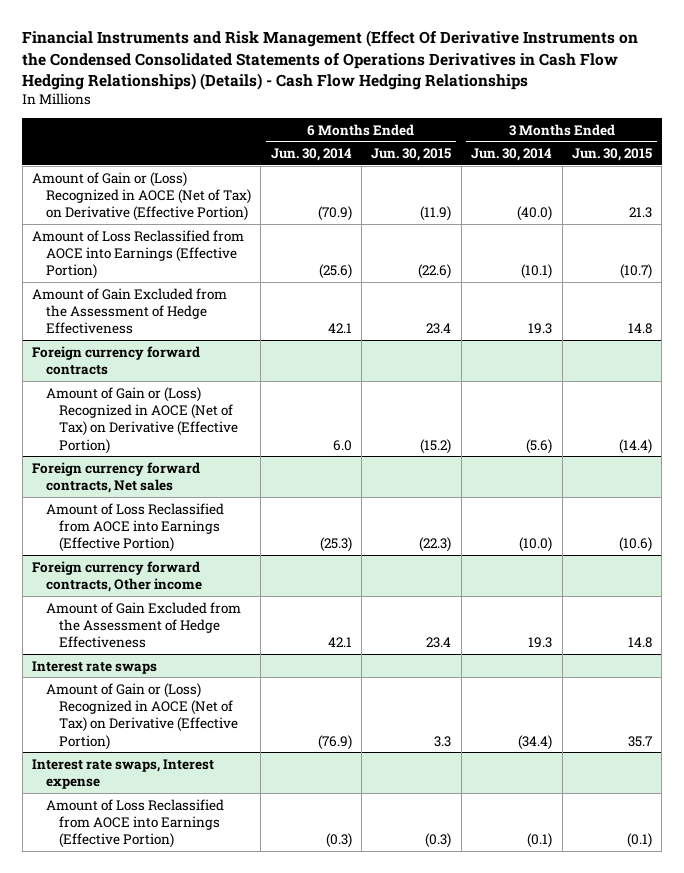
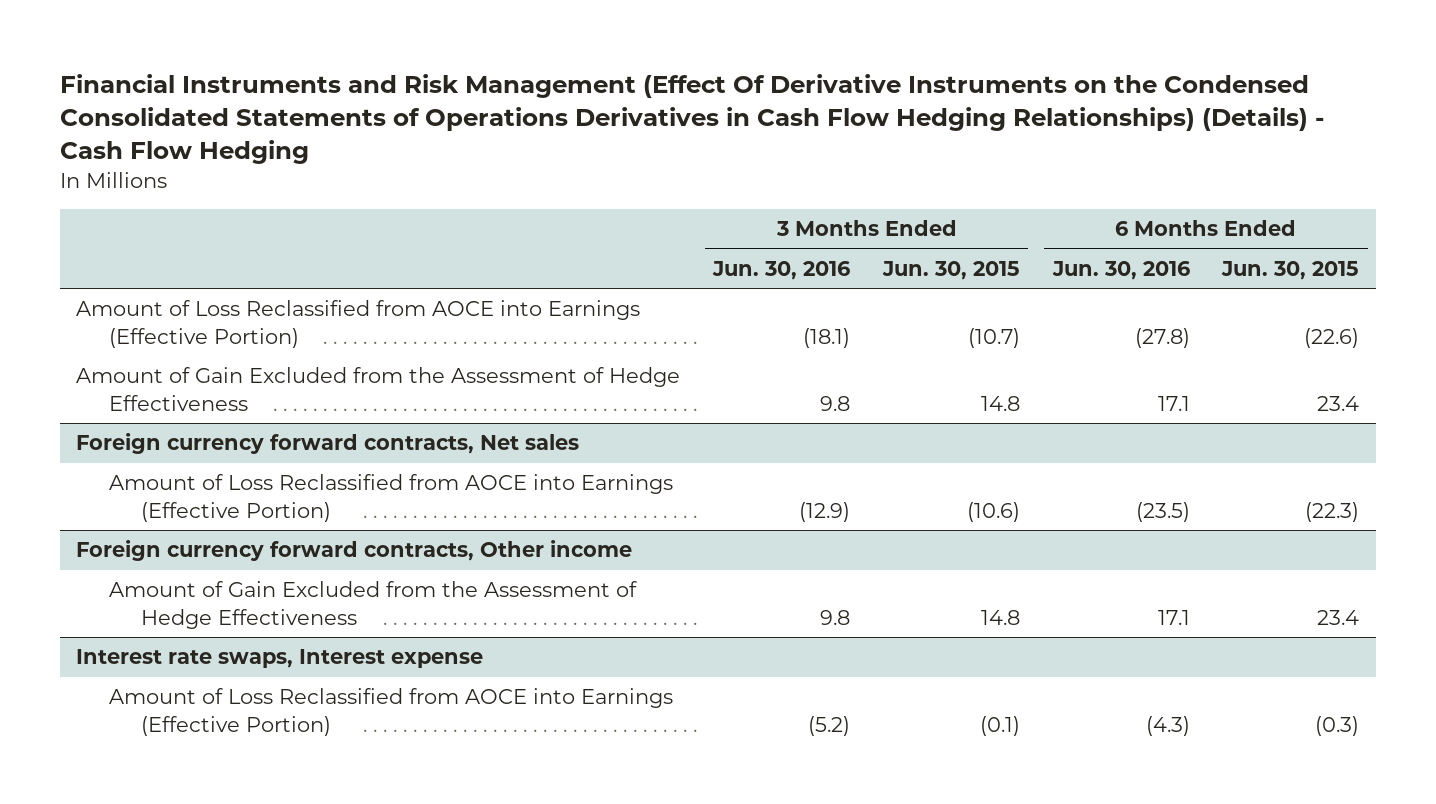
- Financial Instruments and Risk Management (Effect Of Derivative Instruments on the Condensed Consolidated Statements of Operations Derivatives in Cash Flow Hedging Relationships) (Details) - Cash Flow Hedging Relationships
+ Financial Instruments and Risk Management (Effect Of Derivative Instruments on the Condensed Consolidated Statements of Operations Derivatives in Cash Flow Hedging Relationships) (Details) - Cash Flow Hedging
- | 6 Months Ended Jun. 30, 2014 | 6 Months Ended Jun. 30, 2015 | 3 Months Ended Jun. 30, 2014 | 3 Months Ended Jun. 30, 2015
+ | 3 Months Ended Jun. 30, 2016 | 3 Months Ended Jun. 30, 2015 | 6 Months Ended Jun. 30, 2016 | 6 Months Ended Jun. 30, 2015
- Amount of Gain or (Loss) Recognized in AOCE (Net of Tax) on Derivative (Effective Portion) | (70.9) | (11.9) | (40.0) | 21.3
- Foreign currency forward contracts
- Amount of Gain or (Loss) Recognized in AOCE (Net of Tax) on Derivative (Effective Portion) | 6.0 | (15.2) | (5.6) | (14.4)
- Interest rate swaps
- Amount of Gain or (Loss) Recognized in AOCE (Net of Tax) on Derivative (Effective Portion) | (76.9) | 3.3 | (34.4) | 35.7

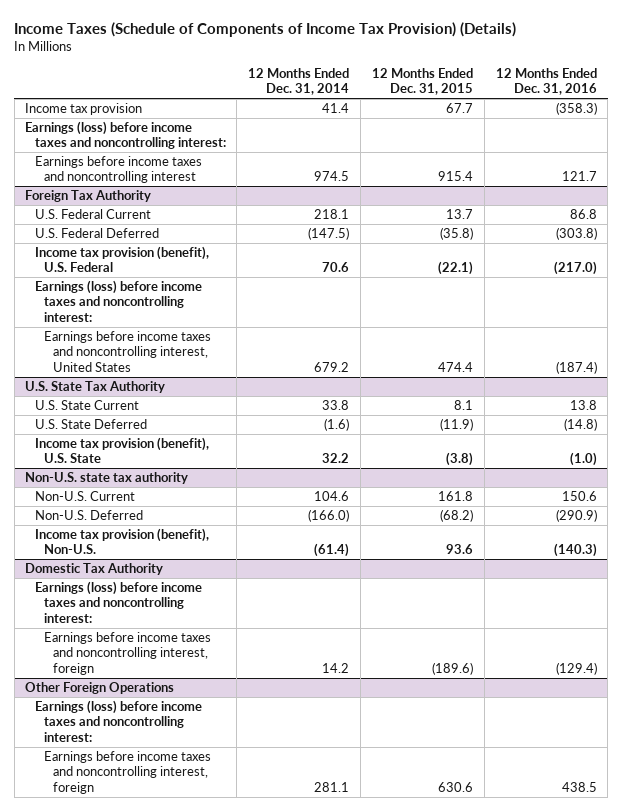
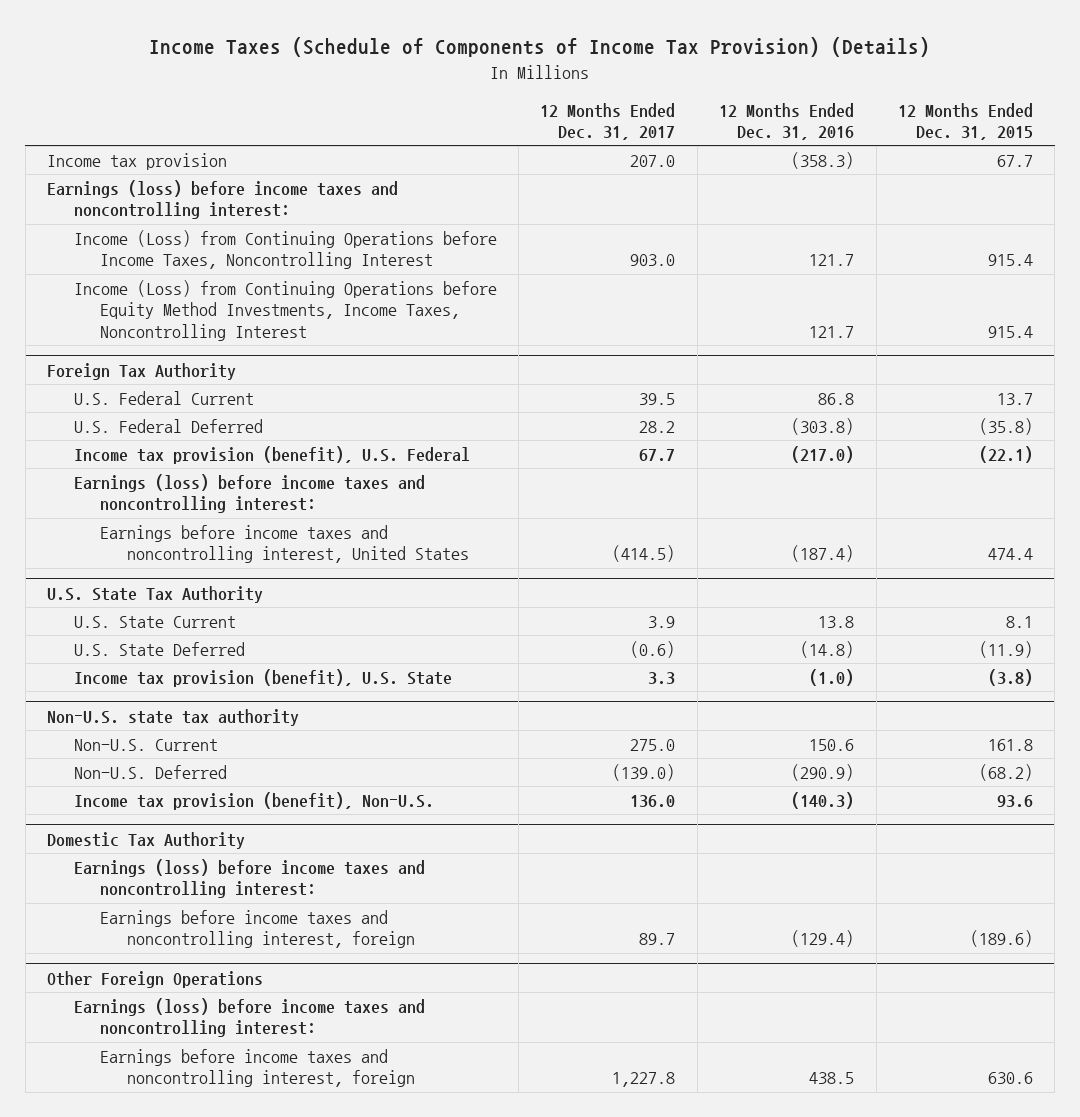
- | 12 Months Ended Dec. 31, 2014 | 12 Months Ended Dec. 31, 2015 | 12 Months Ended Dec. 31, 2016
+ | 12 Months Ended Dec. 31, 2017 | 12 Months Ended Dec. 31, 2016 | 12 Months Ended Dec. 31, 2015
- Earnings before income taxes and noncontrolling interest | 974.5 | 915.4 | 121.7
+ Income (Loss) from Continuing Operations before Income Taxes, Noncontrolling Interest | 903.0 | 121.7 | 915.4
+ Income (Loss) from Continuing Operations before Equity Method Investments, Income Taxes, Noncontrolling Interest | | 121.7 | 915.4

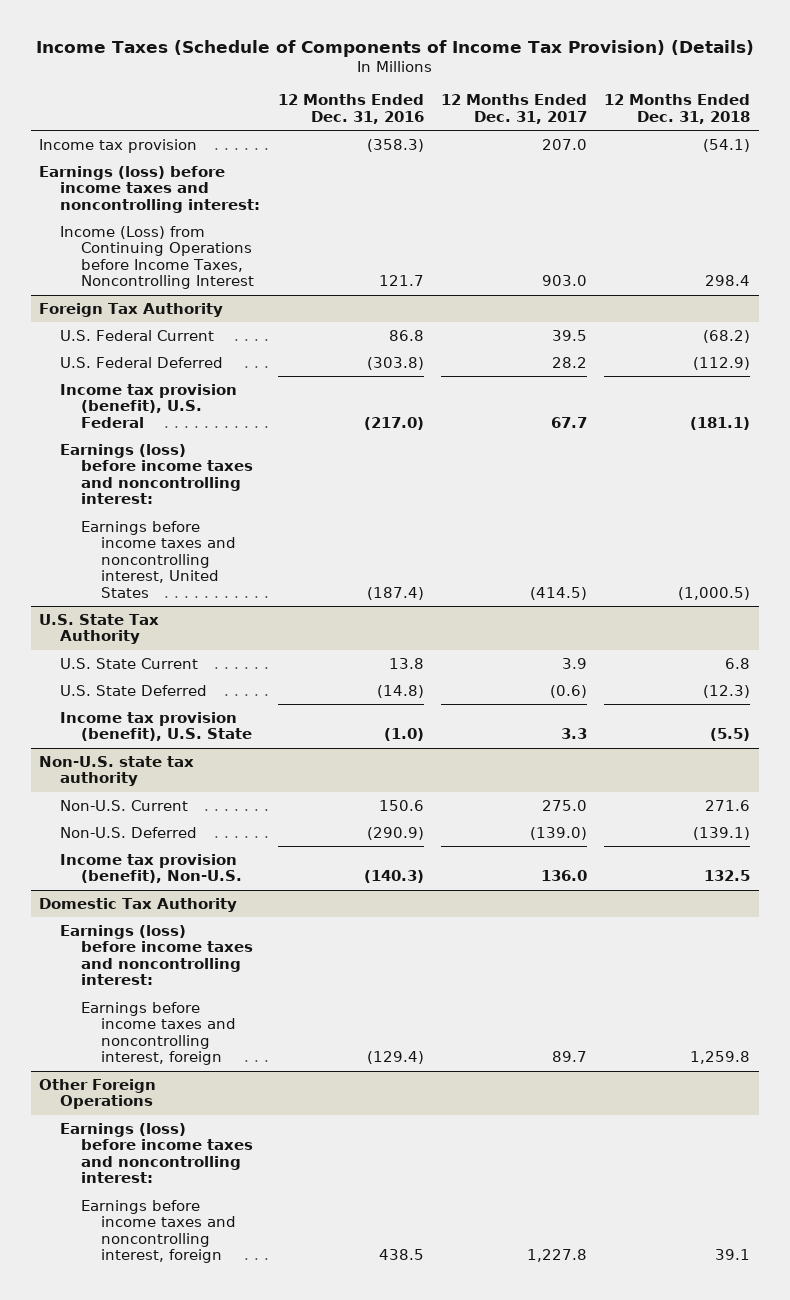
- | 12 Months Ended Dec. 31, 2017 | 12 Months Ended Dec. 31, 2016 | 12 Months Ended Dec. 31, 2015
+ | 12 Months Ended Dec. 31, 2016 | 12 Months Ended Dec. 31, 2017 | 12 Months Ended Dec. 31, 2018
- Income (Loss) from Continuing Operations before Equity Method Investments, Income Taxes, Noncontrolling Interest | | 121.7 | 915.4

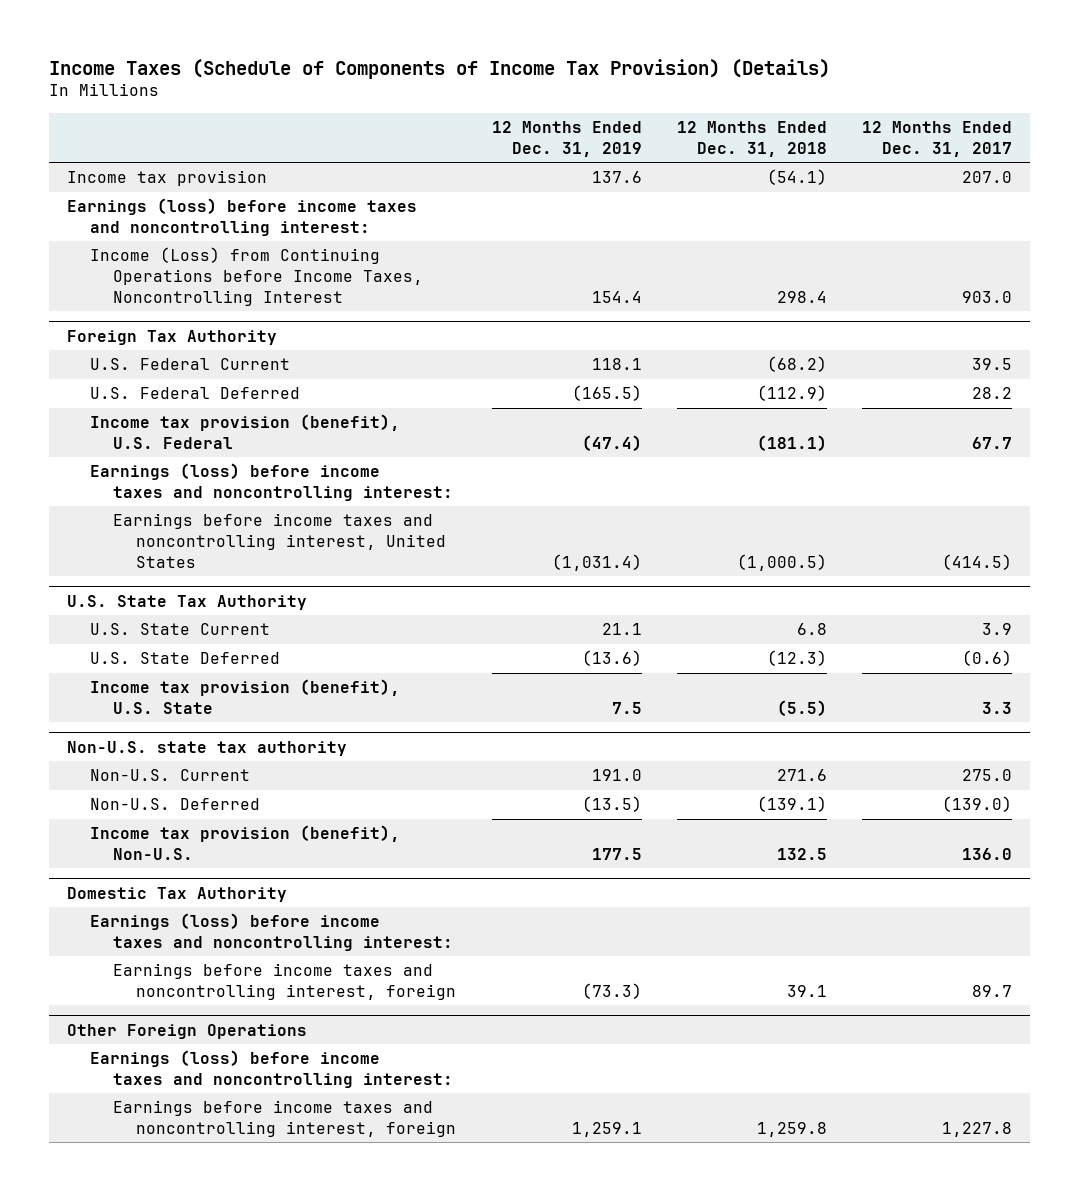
- | 12 Months Ended Dec. 31, 2016 | 12 Months Ended Dec. 31, 2017 | 12 Months Ended Dec. 31, 2018
+ | 12 Months Ended Dec. 31, 2019 | 12 Months Ended Dec. 31, 2018 | 12 Months Ended Dec. 31, 2017
@ Domestic Tax Authority
- Earnings before income taxes and noncontrolling interest, foreign | (129.4) | 89.7 | 1,259.8
+ Earnings before income taxes and noncontrolling interest, foreign | (73.3) | 39.1 | 89.7
@ Other Foreign Operations
- Earnings before income taxes and noncontrolling interest, foreign | 438.5 | 1,227.8 | 39.1
+ Earnings before income taxes and noncontrolling interest, foreign | 1,259.1 | 1,259.8 | 1,227.8

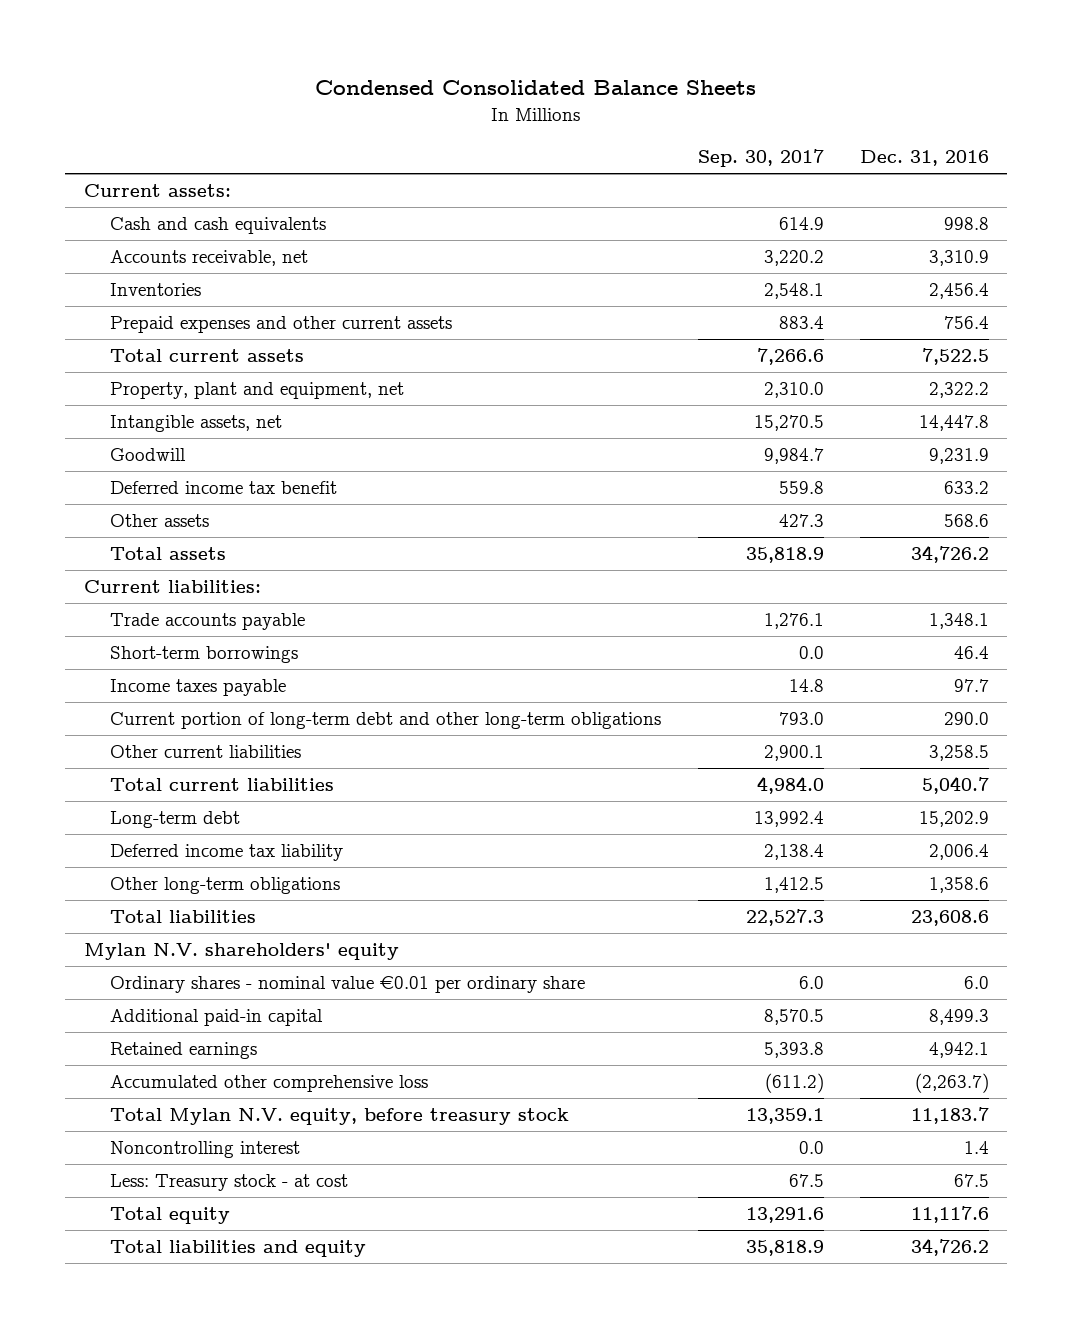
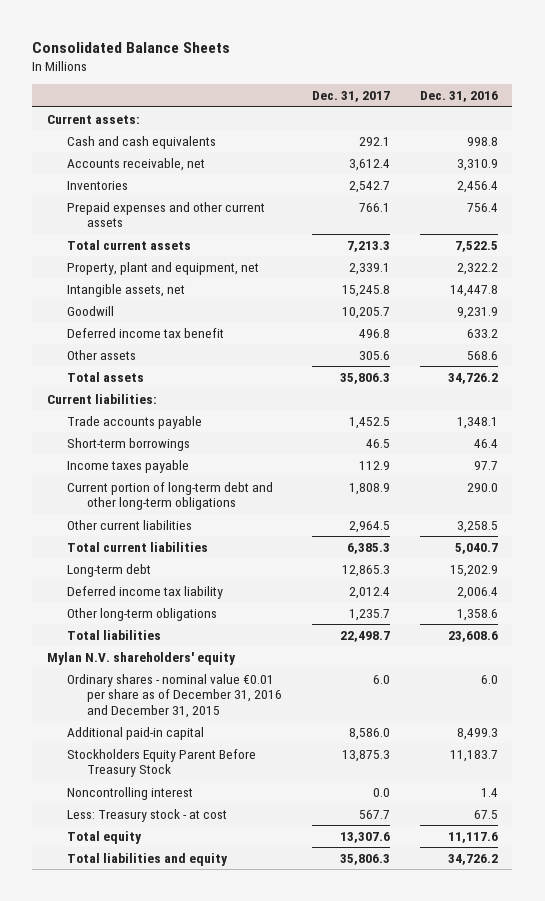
- Condensed Consolidated Balance Sheets
+ Consolidated Balance Sheets
- | Sep. 30, 2017 | Dec. 31, 2016
+ | Dec. 31, 2017 | Dec. 31, 2016
- Ordinary shares - nominal value €0.01 per ordinary share | 6.0 | 6.0
+ Ordinary shares - nominal value €0.01 per share as of December 31, 2016 and December 31, 2015 | 6.0 | 6.0
- Retained earnings | 5,393.8 | 4,942.1
- Accumulated other comprehensive loss | (611.2) | (2,263.7)
- Total Mylan N.V. equity, before treasury stock | 13,359.1 | 11,183.7
+ Stockholders Equity Parent Before Treasury Stock | 13,875.3 | 11,183.7

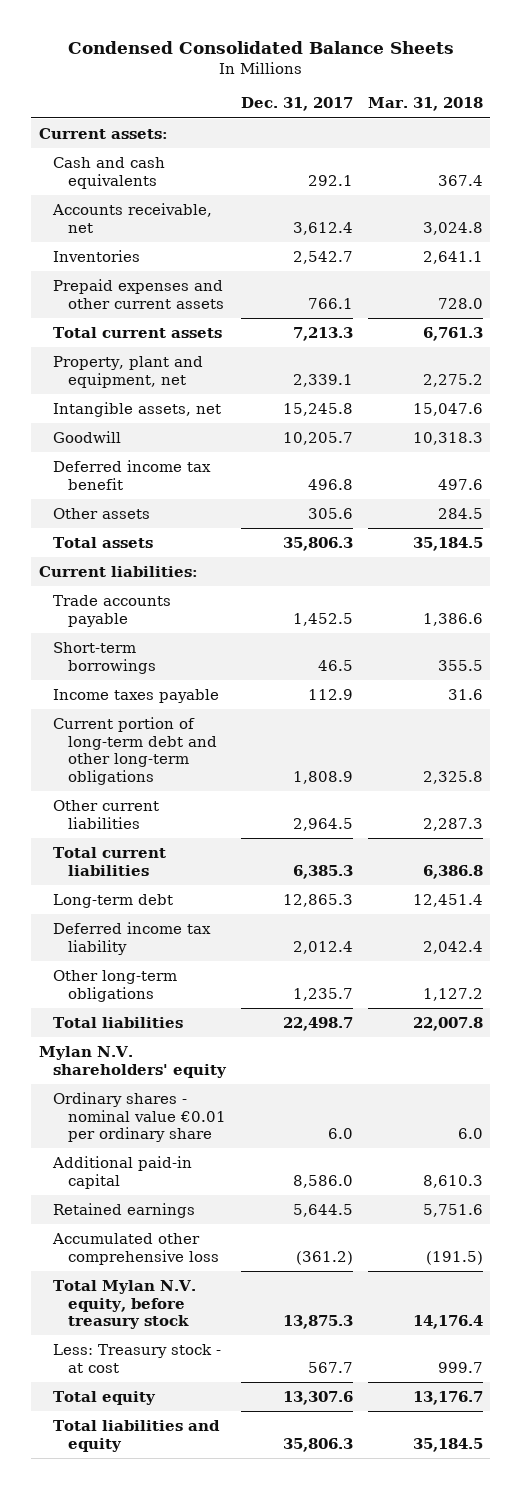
- Consolidated Balance Sheets
+ Condensed Consolidated Balance Sheets
- | Dec. 31, 2017 | Dec. 31, 2016
+ | Dec. 31, 2017 | Mar. 31, 2018
- Ordinary shares - nominal value €0.01 per share as of December 31, 2016 and December 31, 2015 | 6.0 | 6.0
+ Ordinary shares - nominal value €0.01 per ordinary share | 6.0 | 6.0
- Stockholders Equity Parent Before Treasury Stock | 13,875.3 | 11,183.7
- Noncontrolling interest | 0.0 | 1.4
+ Retained earnings | 5,644.5 | 5,751.6
+ Accumulated other comprehensive loss | (361.2) | (191.5)
+ Total Mylan N.V. equity, before treasury stock | 13,875.3 | 14,176.4

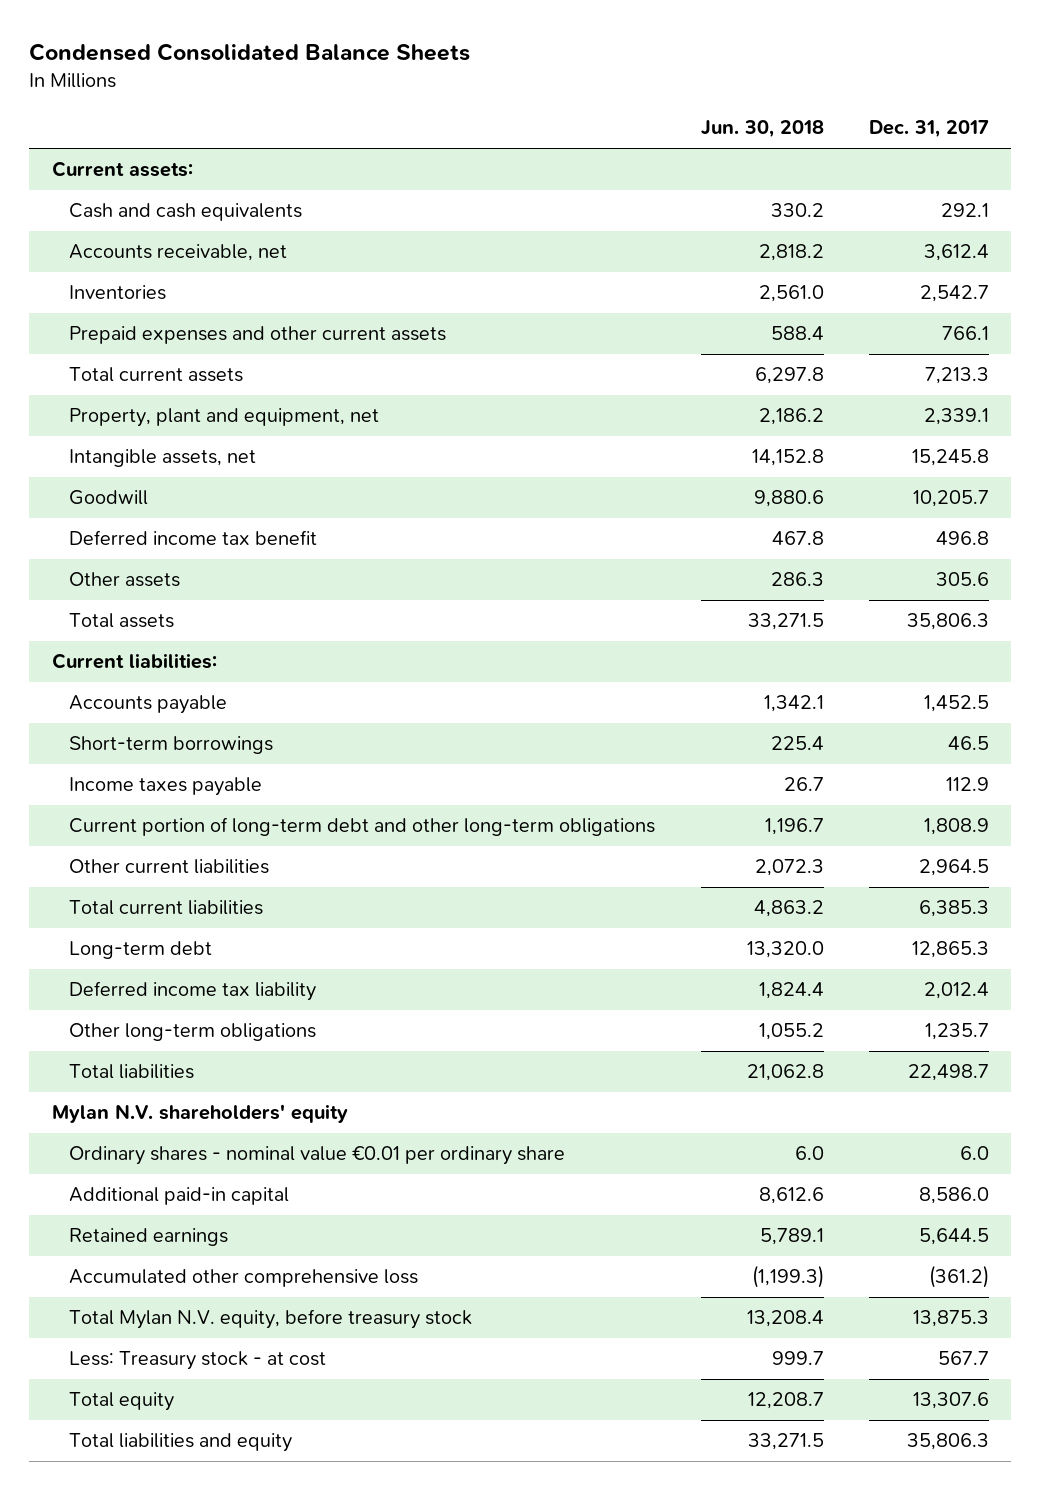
- | Dec. 31, 2017 | Mar. 31, 2018
+ | Jun. 30, 2018 | Dec. 31, 2017
- Trade accounts payable | 1,452.5 | 1,386.6
+ Accounts payable | 1,342.1 | 1,452.5

